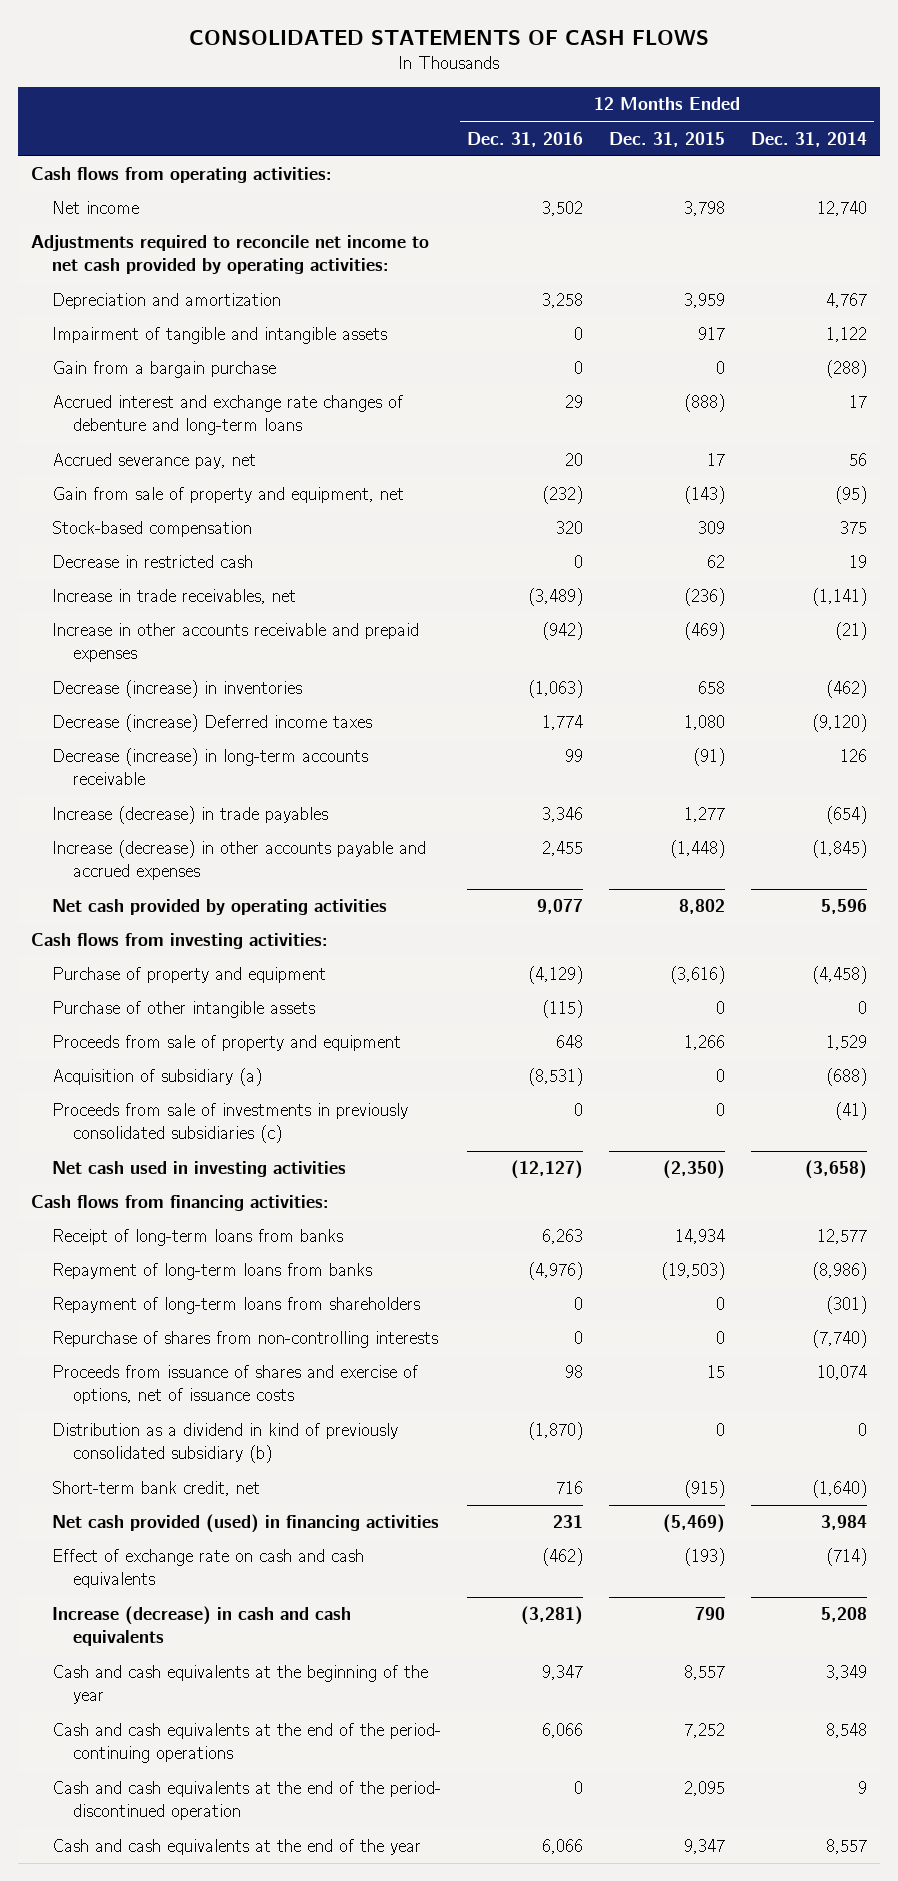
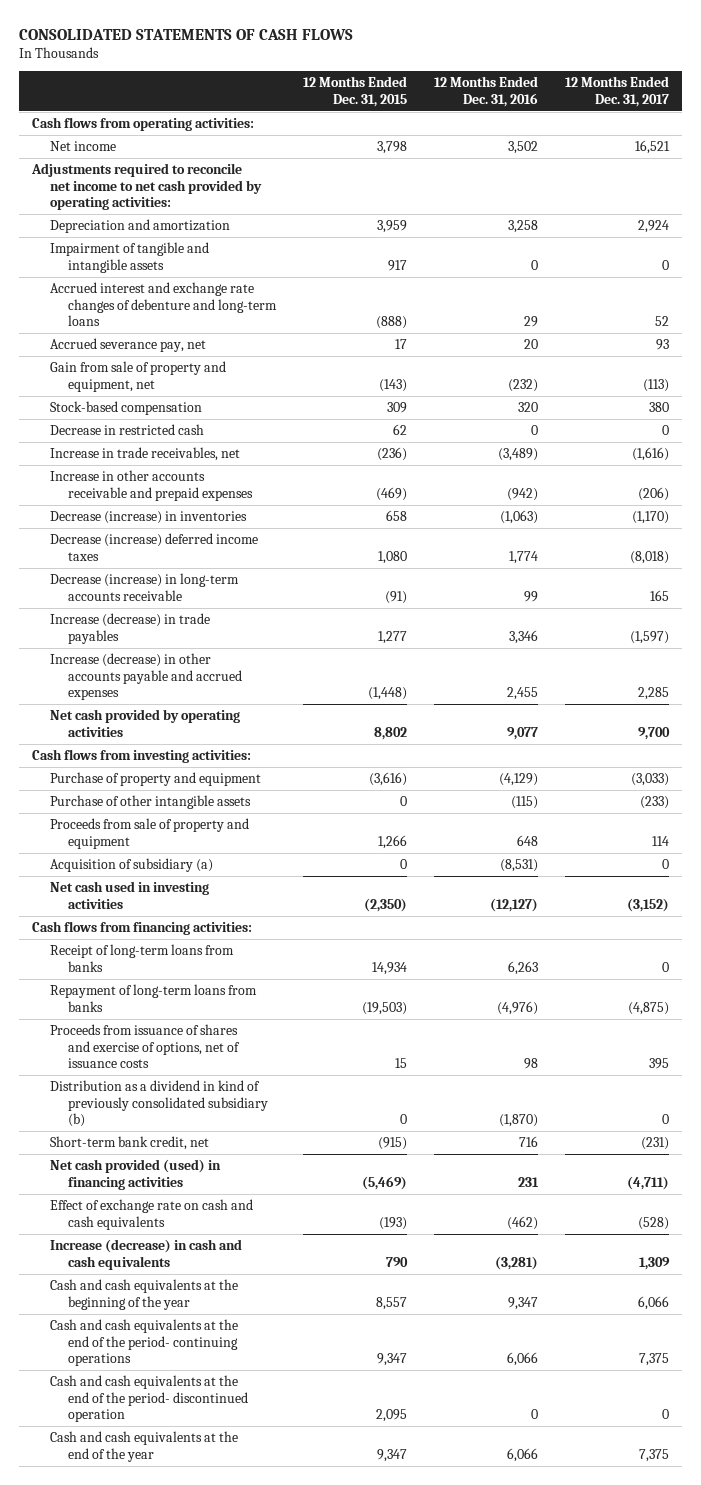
- | 12 Months Ended Dec. 31, 2016 | 12 Months Ended Dec. 31, 2015 | 12 Months Ended Dec. 31, 2014
+ | 12 Months Ended Dec. 31, 2015 | 12 Months Ended Dec. 31, 2016 | 12 Months Ended Dec. 31, 2017
- Gain from a bargain purchase | 0 | 0 | (288)
- Decrease (increase) Deferred income taxes | 1,774 | 1,080 | (9,120)
+ Decrease (increase) deferred income taxes | 1,080 | 1,774 | (8,018)
- Proceeds from sale of investments in previously consolidated subsidiaries (c) | 0 | 0 | (41)
- Repayment of long-term loans from shareholders | 0 | 0 | (301)
- Repurchase of shares from non-controlling interests | 0 | 0 | (7,740)
- Cash and cash equivalents at the end of the period- continuing operations | 6,066 | 7,252 | 8,548
+ Cash and cash equivalents at the end of the period- continuing operations | 9,347 | 6,066 | 7,375

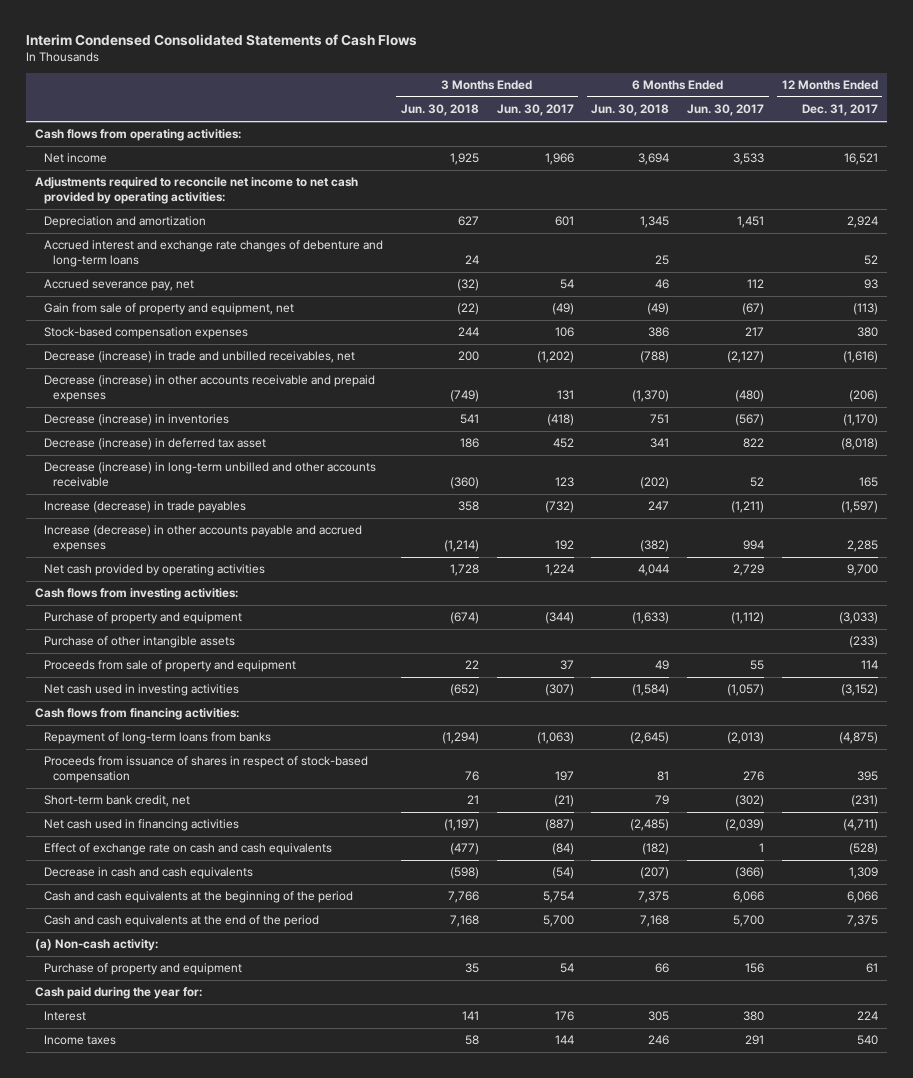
- CONSOLIDATED STATEMENTS OF CASH FLOWS
+ Interim Condensed Consolidated Statements of Cash Flows
- | 12 Months Ended Dec. 31, 2015 | 12 Months Ended Dec. 31, 2016 | 12 Months Ended Dec. 31, 2017
+ | 3 Months Ended Jun. 30, 2018 | 3 Months Ended Jun. 30, 2017 | 6 Months Ended Jun. 30, 2018 | 6 Months Ended Jun. 30, 2017 | 12 Months Ended Dec. 31, 2017
- Impairment of tangible and intangible assets | 917 | 0 | 0
- Stock-based compensation | 309 | 320 | 380
- Decrease in restricted cash | 62 | 0 | 0
- Increase in trade receivables, net | (236) | (3,489) | (1,616)
- Increase in other accounts receivable and prepaid expenses | (469) | (942) | (206)
+ Stock-based compensation expenses | 244 | 106 | 386 | 217 | 380
+ Decrease (increase) in trade and unbilled receivables, net | 200 | (1,202) | (788) | (2,127) | (1,616)
+ Decrease (increase) in other accounts receivable and prepaid expenses | (749) | 131 | (1,370) | (480) | (206)
- Decrease (increase) deferred income taxes | 1,080 | 1,774 | (8,018)
- Decrease (increase) in long-term accounts receivable | (91) | 99 | 165
+ Decrease (increase) in deferred tax asset | 186 | 452 | 341 | 822 | (8,018)
+ Decrease (increase) in long-term unbilled and other accounts receivable | (360) | 123 | (202) | 52 | 165
- Acquisition of subsidiary (a) | 0 | (8,531) | 0
- Receipt of long-term loans from banks | 14,934 | 6,263 | 0
- Proceeds from issuance of shares and exercise of options, net of issuance costs | 15 | 98 | 395
- Distribution as a dividend in kind of previously consolidated subsidiary (b) | 0 | (1,870) | 0
+ Proceeds from issuance of shares in respect of stock-based compensation | 76 | 197 | 81 | 276 | 395
- Net cash provided (used) in financing activities | (5,469) | 231 | (4,711)
+ Net cash used in financing activities | (1,197) | (887) | (2,485) | (2,039) | (4,711)
- Increase (decrease) in cash and cash equivalents | 790 | (3,281) | 1,309
- Cash and cash equivalents at the beginning of the year | 8,557 | 9,347 | 6,066
- Cash and cash equivalents at the end of the period- continuing operations | 9,347 | 6,066 | 7,375
- Cash and cash equivalents at the end of the period- discontinued operation | 2,095 | 0 | 0
- Cash and cash equivalents at the end of the year | 9,347 | 6,066 | 7,375
+ Decrease in cash and cash equivalents | (598) | (54) | (207) | (366) | 1,309
+ Cash and cash equivalents at the beginning of the period | 7,766 | 5,754 | 7,375 | 6,066 | 6,066
+ Cash and cash equivalents at the end of the period | 7,168 | 5,700 | 7,168 | 5,700 | 7,375
+ (a) Non-cash activity:
+ Purchase of property and equipment | 35 | 54 | 66 | 156 | 61
+ Cash paid during the year for:
+ Interest | 141 | 176 | 305 | 380 | 224
+ Income taxes | 58 | 144 | 246 | 291 | 540

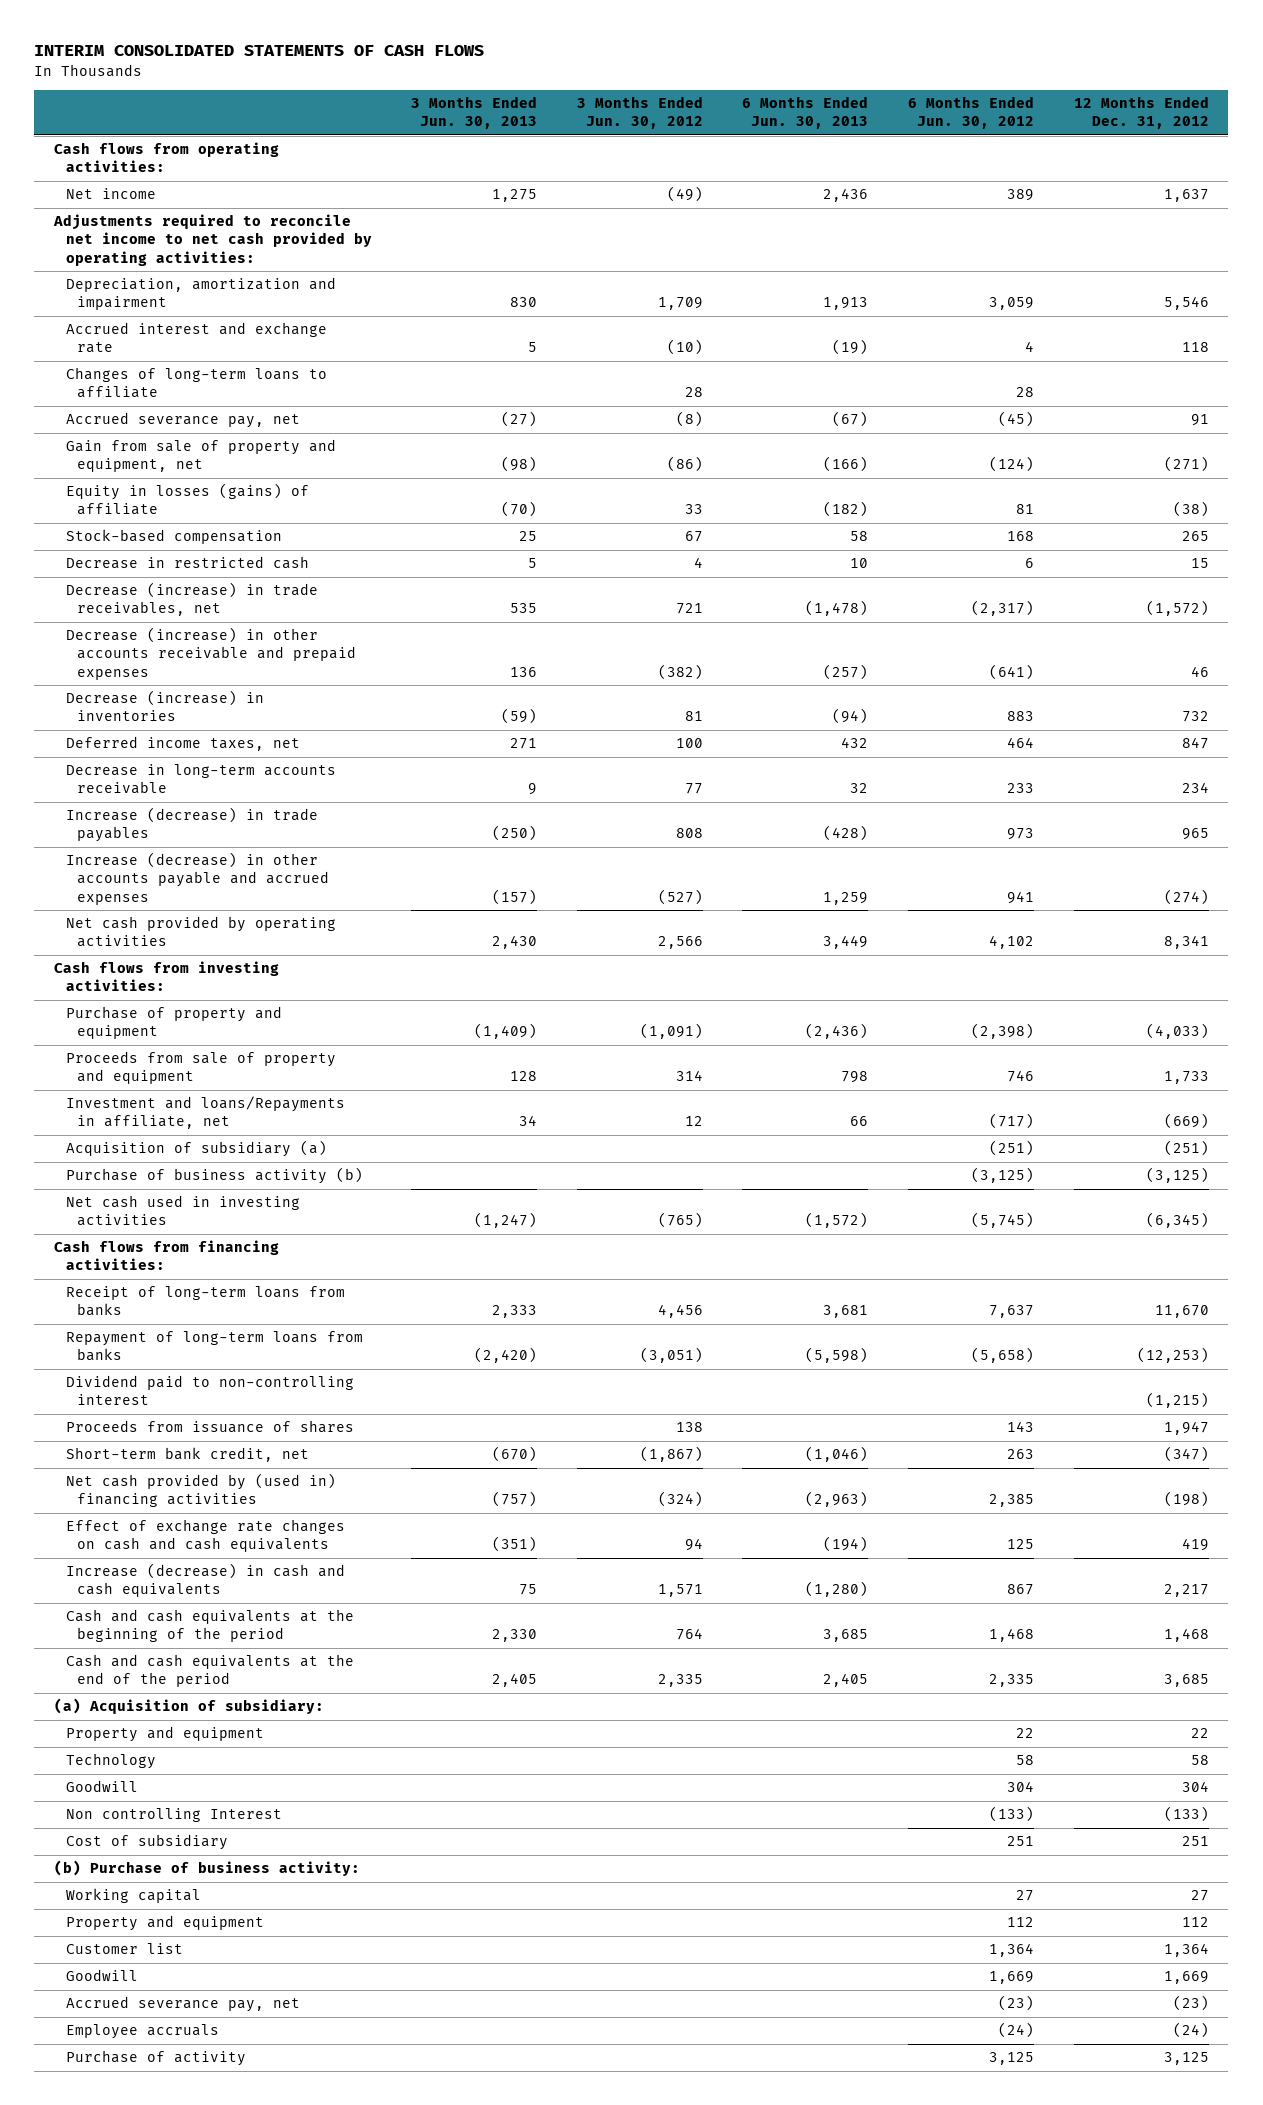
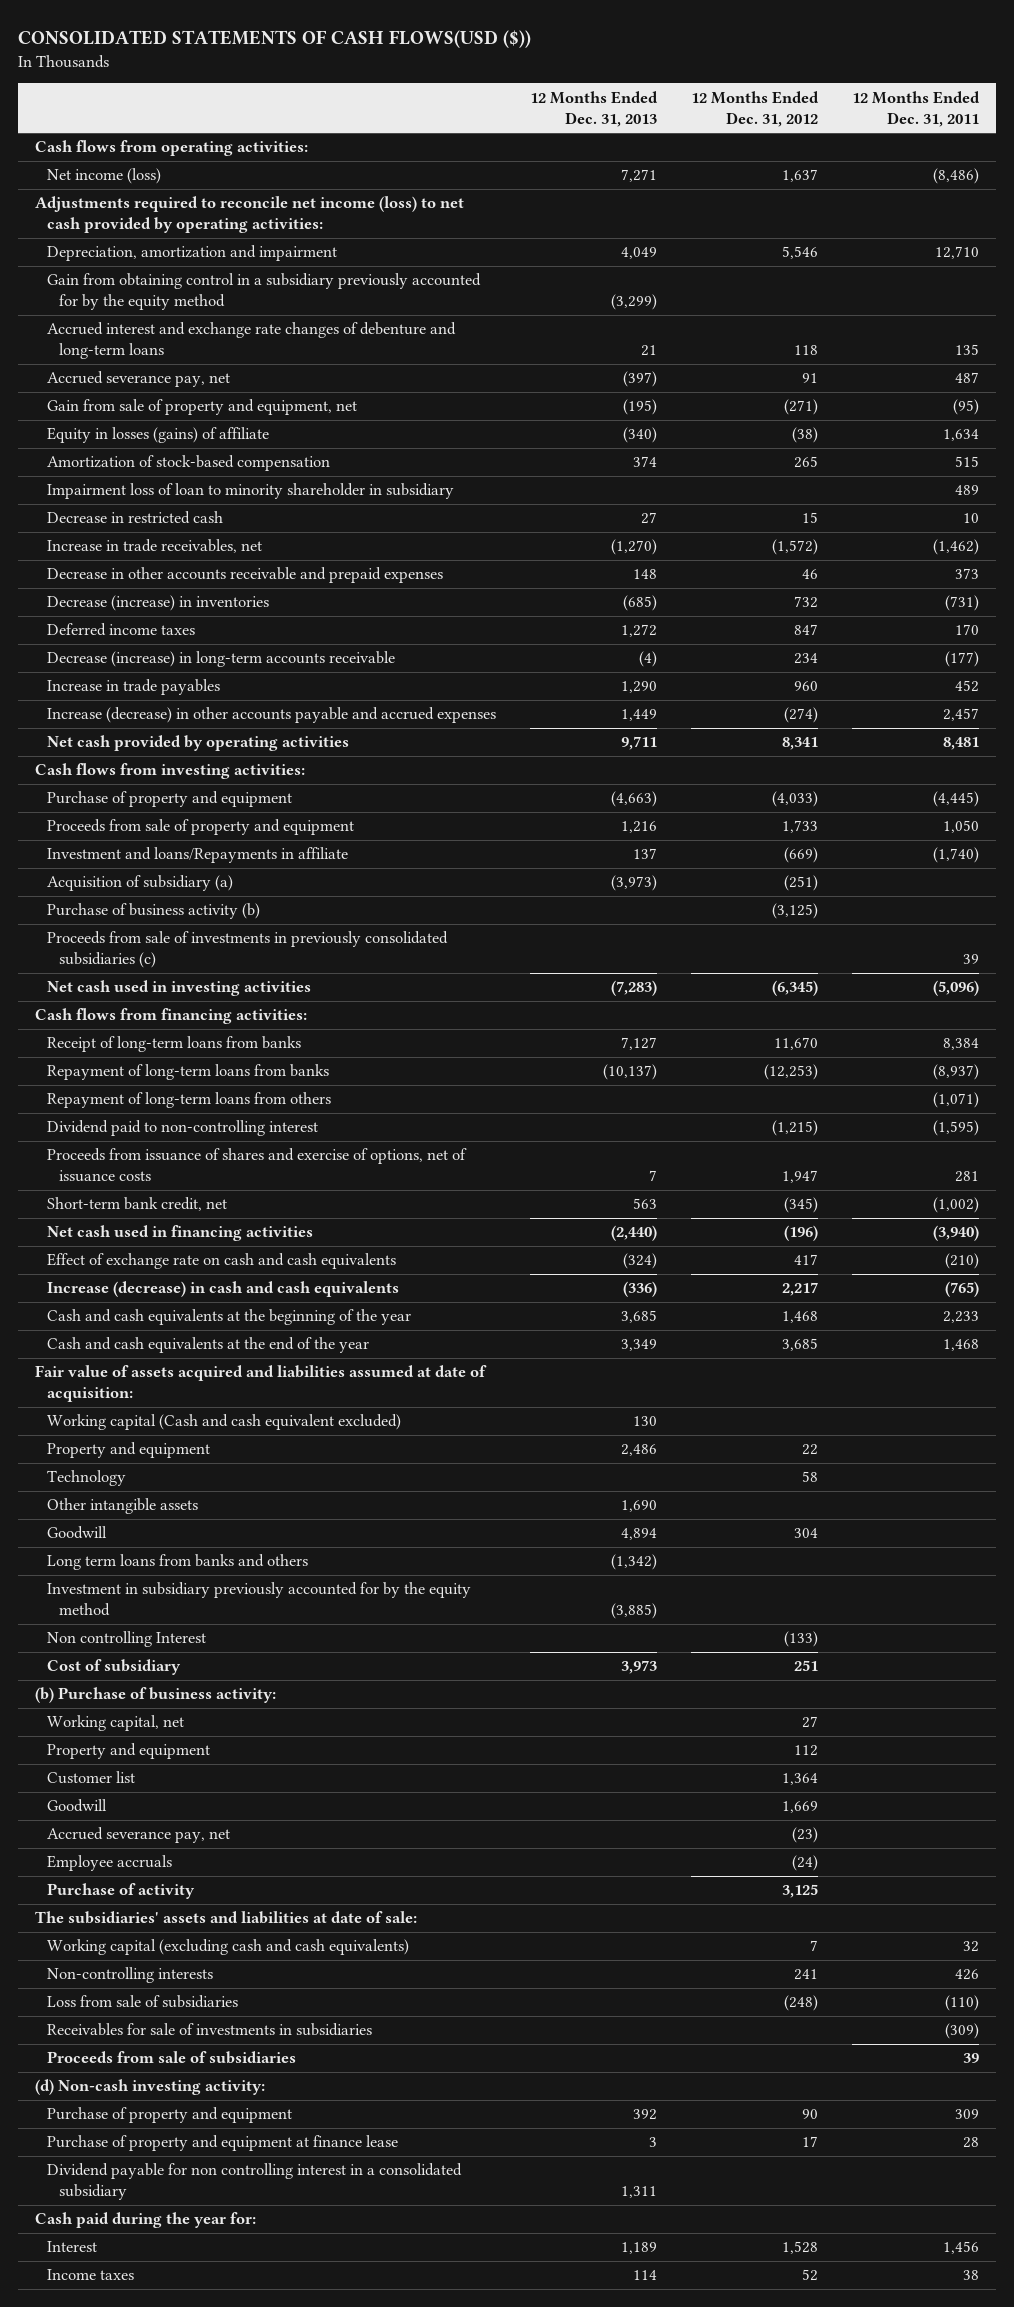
- INTERIM CONSOLIDATED STATEMENTS OF CASH FLOWS
+ CONSOLIDATED STATEMENTS OF CASH FLOWS(USD ($))
- | 3 Months Ended Jun. 30, 2013 | 3 Months Ended Jun. 30, 2012 | 6 Months Ended Jun. 30, 2013 | 6 Months Ended Jun. 30, 2012 | 12 Months Ended Dec. 31, 2012
+ | 12 Months Ended Dec. 31, 2013 | 12 Months Ended Dec. 31, 2012 | 12 Months Ended Dec. 31, 2011
- Net income | 1,275 | (49) | 2,436 | 389 | 1,637
- Adjustments required to reconcile net income to net cash provided by operating activities:
+ Net income (loss) | 7,271 | 1,637 | (8,486)
+ Adjustments required to reconcile net income (loss) to net cash provided by operating activities:
- Accrued interest and exchange rate | 5 | (10) | (19) | 4 | 118
- Changes of long-term loans to affiliate | | 28 | | 28 |
+ Gain from obtaining control in a subsidiary previously accounted for by the equity method | (3,299) | |
+ Accrued interest and exchange rate changes of debenture and long-term loans | 21 | 118 | 135
- Stock-based compensation | 25 | 67 | 58 | 168 | 265
+ Amortization of stock-based compensation | 374 | 265 | 515
+ Impairment loss of loan to minority shareholder in subsidiary | | | 489
- Decrease (increase) in trade receivables, net | 535 | 721 | (1,478) | (2,317) | (1,572)
- Decrease (increase) in other accounts receivable and prepaid expenses | 136 | (382) | (257) | (641) | 46
+ Increase in trade receivables, net | (1,270) | (1,572) | (1,462)
+ Decrease in other accounts receivable and prepaid expenses | 148 | 46 | 373
- Deferred income taxes, net | 271 | 100 | 432 | 464 | 847
- Decrease in long-term accounts receivable | 9 | 77 | 32 | 233 | 234
- Increase (decrease) in trade payables | (250) | 808 | (428) | 973 | 965
+ Deferred income taxes | 1,272 | 847 | 170
+ Decrease (increase) in long-term accounts receivable | (4) | 234 | (177)
+ Increase in trade payables | 1,290 | 960 | 452
- Investment and loans/Repayments in affiliate, net | 34 | 12 | 66 | (717) | (669)
+ Investment and loans/Repayments in affiliate | 137 | (669) | (1,740)
+ Proceeds from sale of investments in previously consolidated subsidiaries (c) | | | 39
+ Repayment of long-term loans from others | | | (1,071)
- Proceeds from issuance of shares | | 138 | | 143 | 1,947
- Short-term bank credit, net | (670) | (1,867) | (1,046) | 263 | (347)
- Net cash provided by (used in) financing activities | (757) | (324) | (2,963) | 2,385 | (198)
- Effect of exchange rate changes on cash and cash equivalents | (351) | 94 | (194) | 125 | 419
+ Proceeds from issuance of shares and exercise of options, net of issuance costs | 7 | 1,947 | 281
+ Short-term bank credit, net | 563 | (345) | (1,002)
+ Net cash used in financing activities | (2,440) | (196) | (3,940)
+ Effect of exchange rate on cash and cash equivalents | (324) | 417 | (210)
- Cash and cash equivalents at the beginning of the period | 2,330 | 764 | 3,685 | 1,468 | 1,468
- Cash and cash equivalents at the end of the period | 2,405 | 2,335 | 2,405 | 2,335 | 3,685
- (a) Acquisition of subsidiary:
+ Cash and cash equivalents at the beginning of the year | 3,685 | 1,468 | 2,233
+ Cash and cash equivalents at the end of the year | 3,349 | 3,685 | 1,468
+ Fair value of assets acquired and liabilities assumed at date of acquisition:
+ Working capital (Cash and cash equivalent excluded) | 130 | |
+ Other intangible assets | 1,690 | |
+ Long term loans from banks and others | (1,342) | |
+ Investment in subsidiary previously accounted for by the equity method | (3,885) | |
- Working capital | | | | 27 | 27
+ Working capital, net | | 27 |
+ The subsidiaries' assets and liabilities at date of sale:
+ Working capital (excluding cash and cash equivalents) | | 7 | 32
+ Non-controlling interests | | 241 | 426
+ Loss from sale of subsidiaries | | (248) | (110)
+ Receivables for sale of investments in subsidiaries | | | (309)
+ Proceeds from sale of subsidiaries | | | 39
+ (d) Non-cash investing activity:
+ Purchase of property and equipment | 392 | 90 | 309
+ Purchase of property and equipment at finance lease | 3 | 17 | 28
+ Dividend payable for non controlling interest in a consolidated subsidiary | 1,311 | |
+ Cash paid during the year for:
+ Interest | 1,189 | 1,528 | 1,456
+ Income taxes | 114 | 52 | 38

